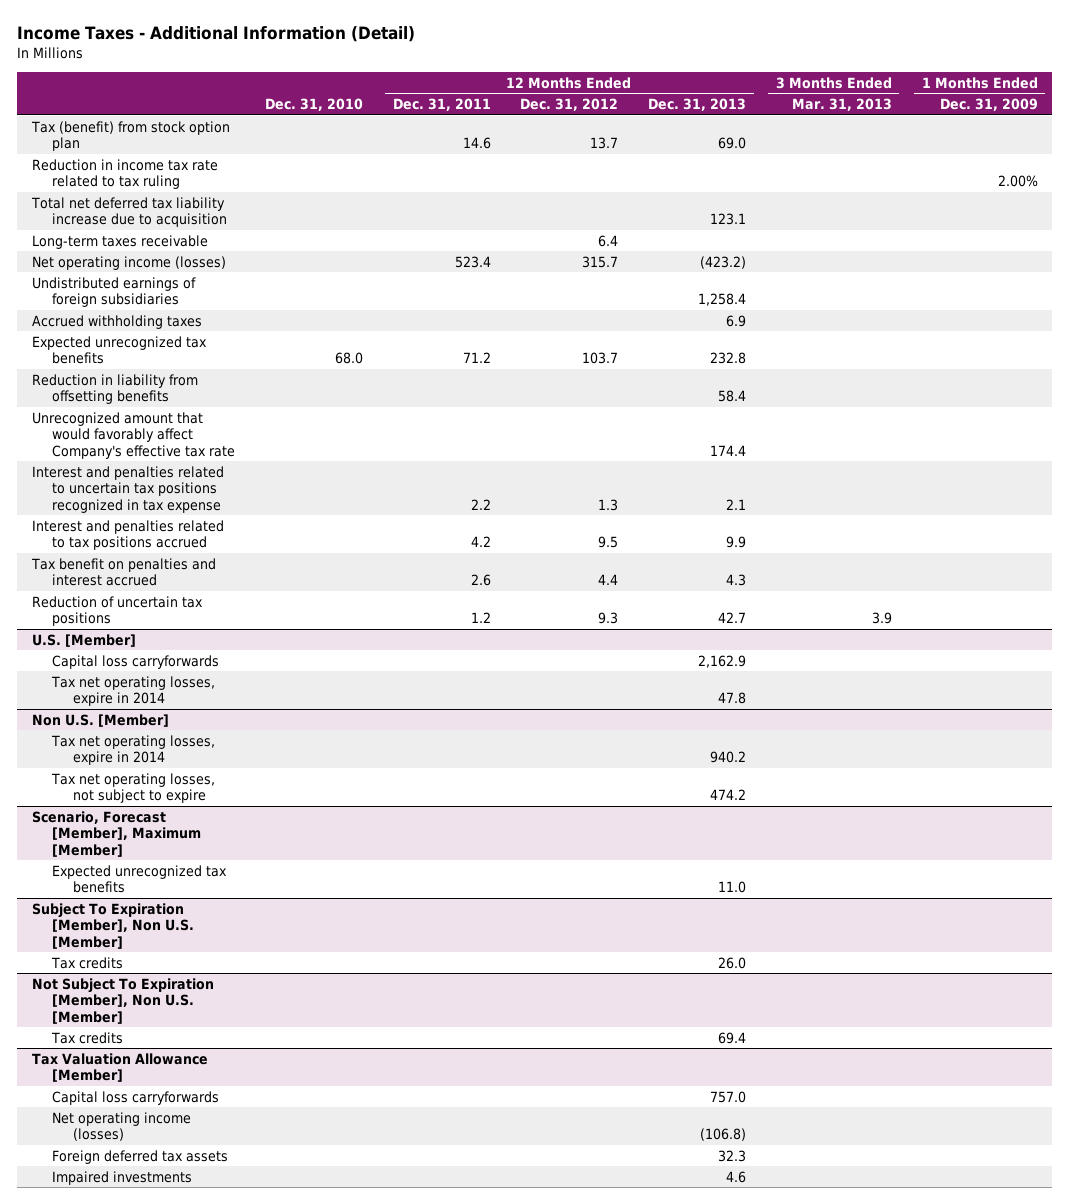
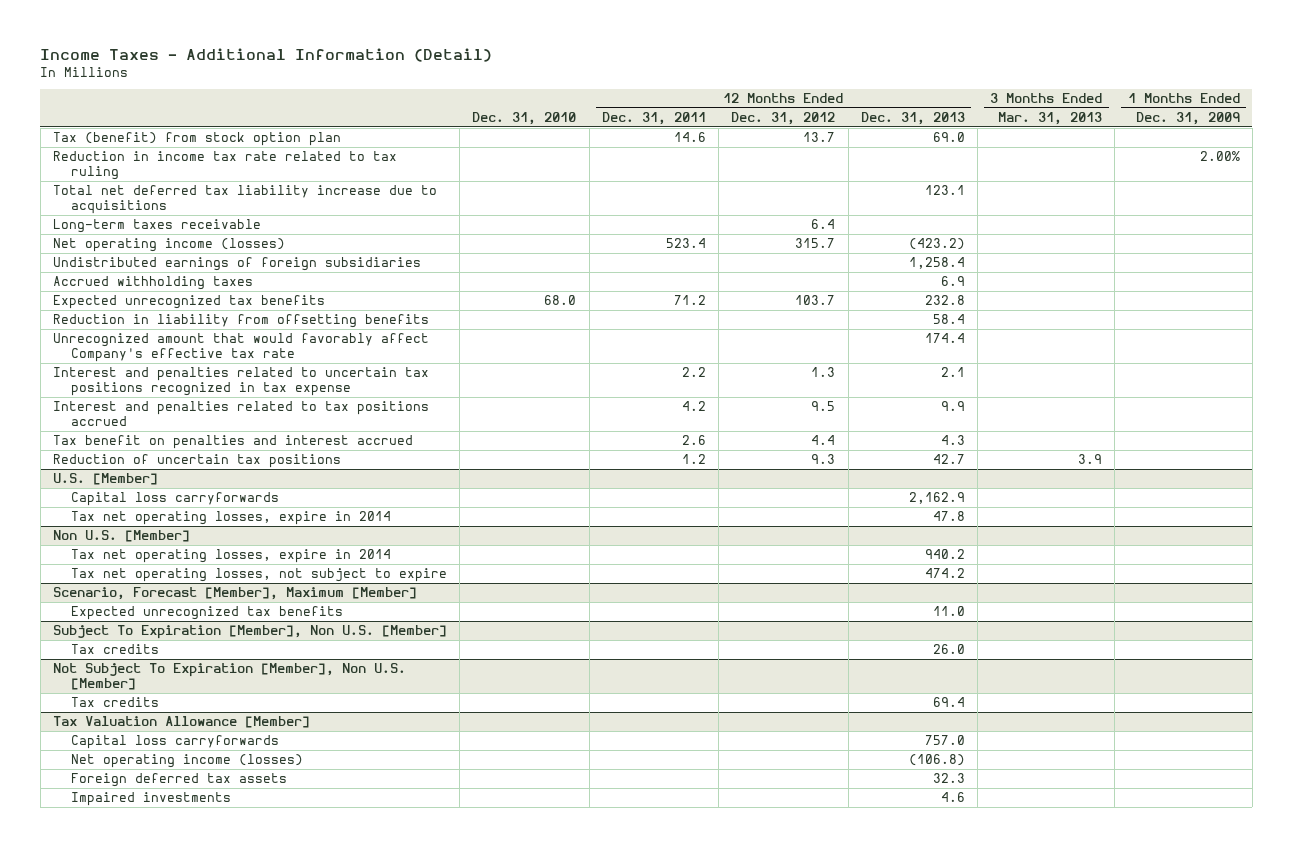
- Total net deferred tax liability increase due to acquisition | | | | 123.1 | |
+ Total net deferred tax liability increase due to acquisitions | | | | 123.1 | |

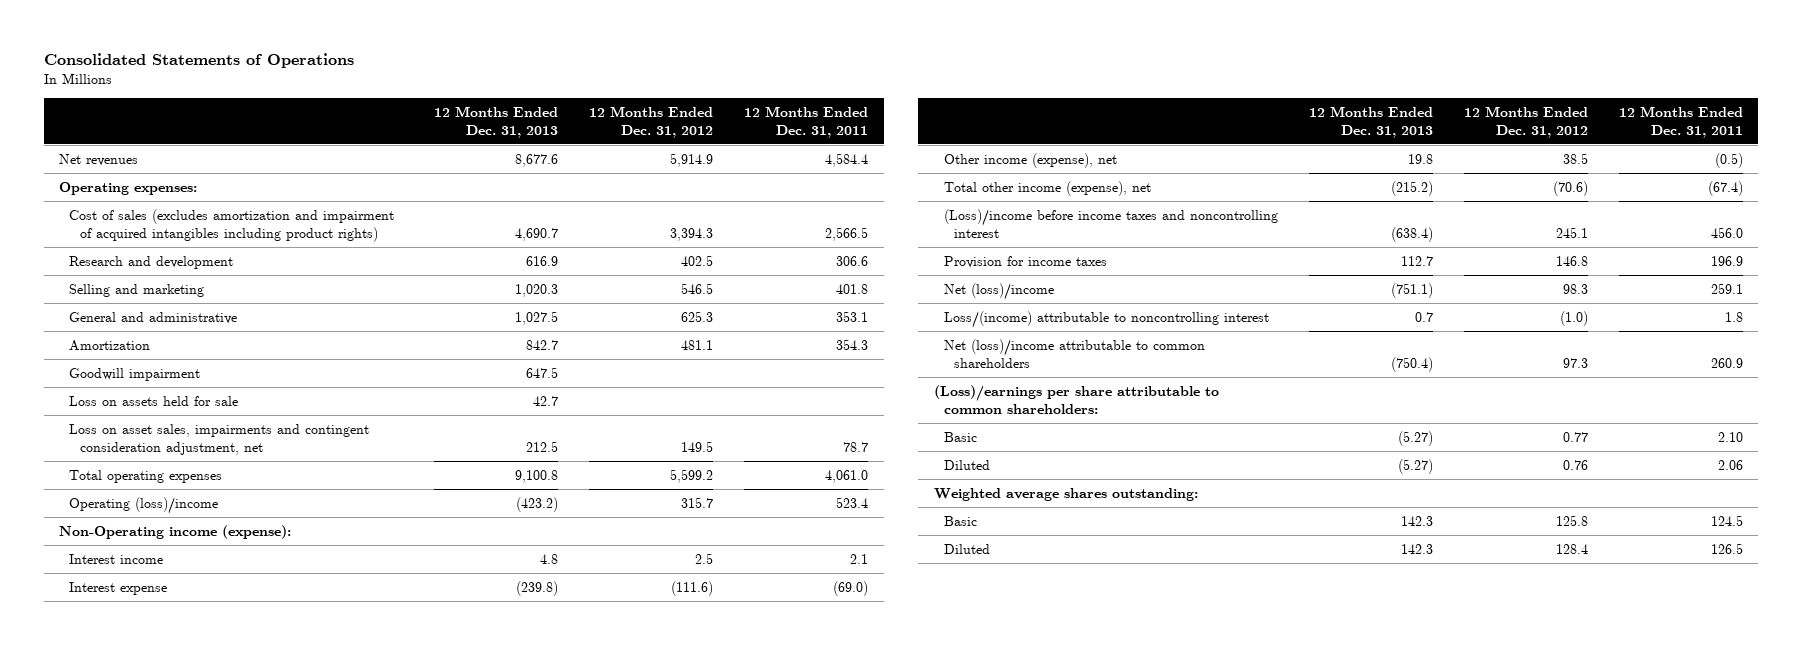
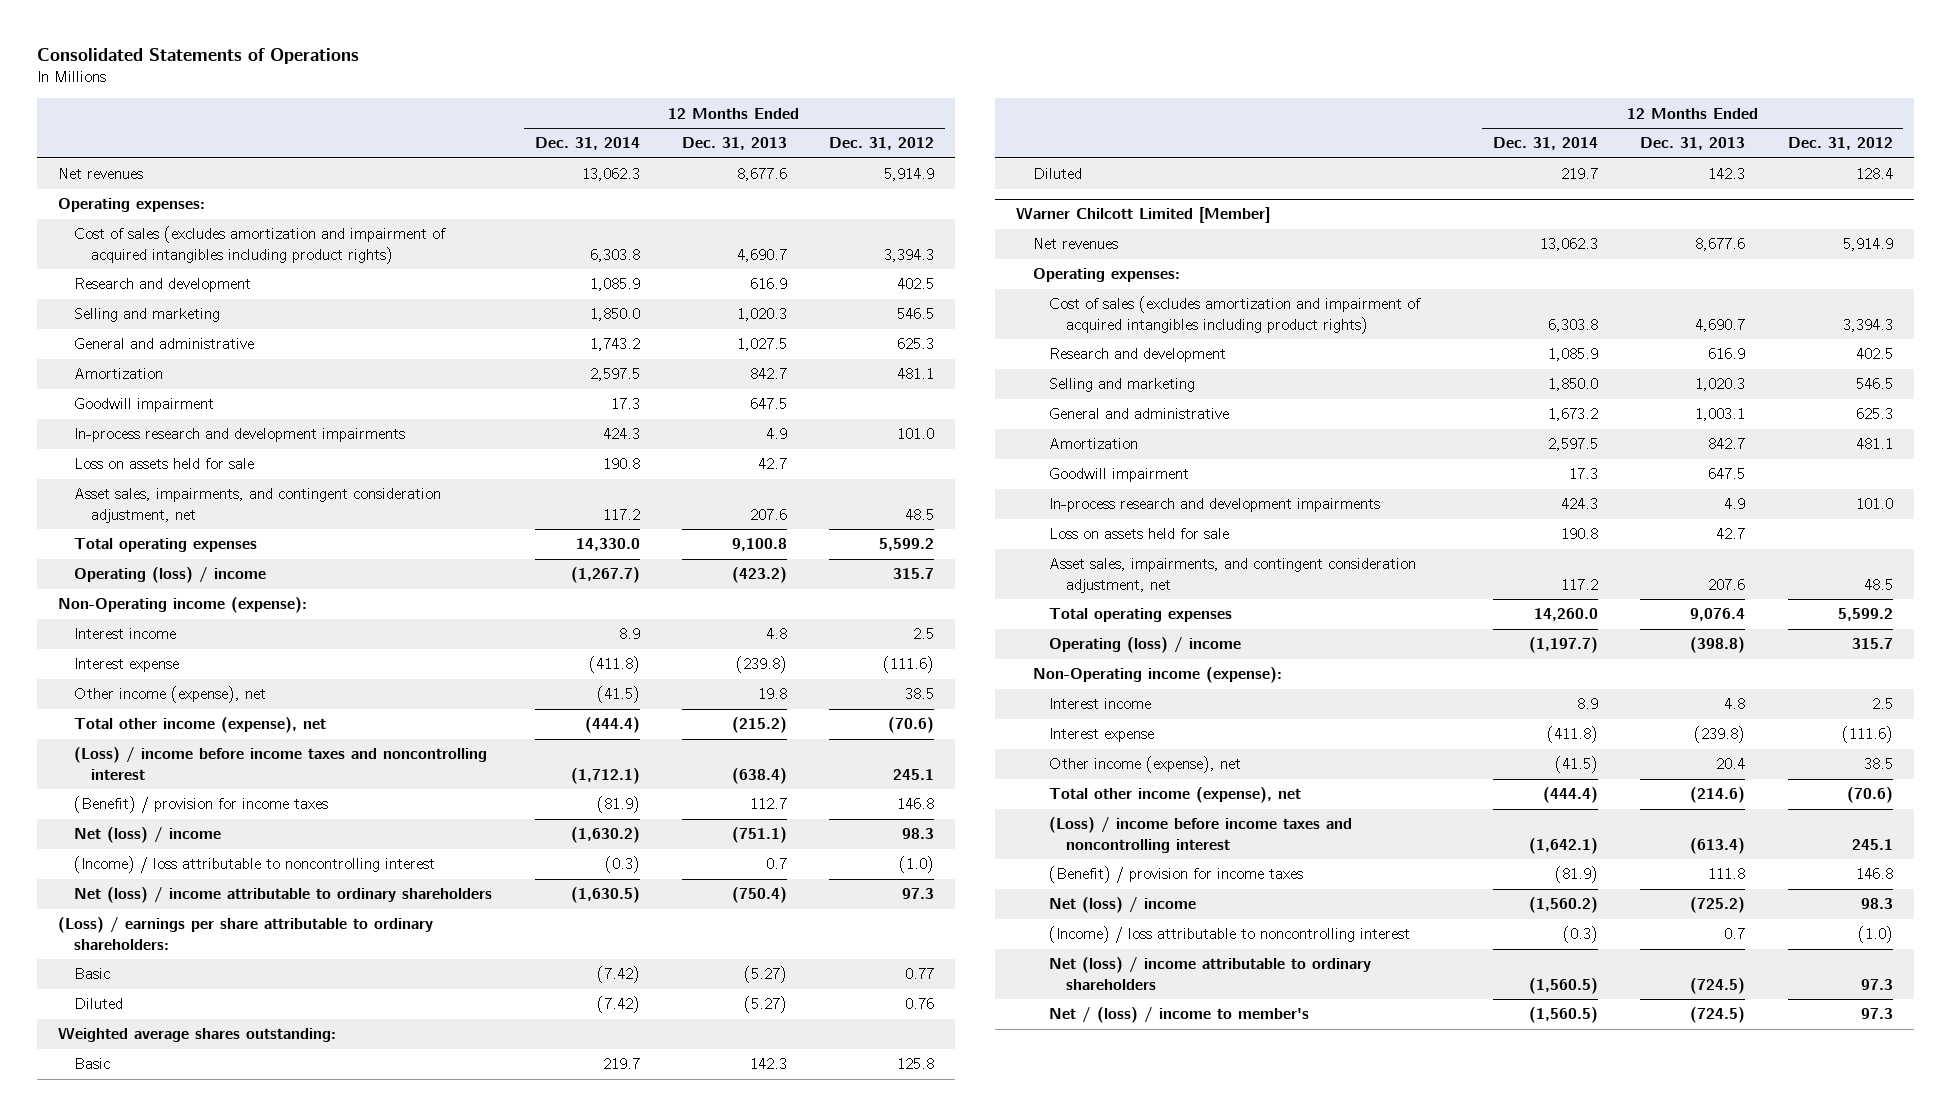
- | 12 Months Ended Dec. 31, 2013 | 12 Months Ended Dec. 31, 2012 | 12 Months Ended Dec. 31, 2011
+ | 12 Months Ended Dec. 31, 2014 | 12 Months Ended Dec. 31, 2013 | 12 Months Ended Dec. 31, 2012
+ In-process research and development impairments | 424.3 | 4.9 | 101.0
- Loss on asset sales, impairments and contingent consideration adjustment, net | 212.5 | 149.5 | 78.7
+ Asset sales, impairments, and contingent consideration adjustment, net | 117.2 | 207.6 | 48.5
- Operating (loss)/income | (423.2) | 315.7 | 523.4
+ Operating (loss) / income | (1,267.7) | (423.2) | 315.7
- (Loss)/income before income taxes and noncontrolling interest | (638.4) | 245.1 | 456.0
- Provision for income taxes | 112.7 | 146.8 | 196.9
- Net (loss)/income | (751.1) | 98.3 | 259.1
- Loss/(income) attributable to noncontrolling interest | 0.7 | (1.0) | 1.8
- Net (loss)/income attributable to common shareholders | (750.4) | 97.3 | 260.9
- (Loss)/earnings per share attributable to common shareholders:
+ (Loss) / income before income taxes and noncontrolling interest | (1,712.1) | (638.4) | 245.1
+ (Benefit) / provision for income taxes | (81.9) | 112.7 | 146.8
+ Net (loss) / income | (1,630.2) | (751.1) | 98.3
+ (Income) / loss attributable to noncontrolling interest | (0.3) | 0.7 | (1.0)
+ Net (loss) / income attributable to ordinary shareholders | (1,630.5) | (750.4) | 97.3
+ (Loss) / earnings per share attributable to ordinary shareholders:
+ Warner Chilcott Limited [Member]
+ Net revenues | 13,062.3 | 8,677.6 | 5,914.9
+ Operating expenses:
+ Cost of sales (excludes amortization and impairment of acquired intangibles including product rights) | 6,303.8 | 4,690.7 | 3,394.3
+ Research and development | 1,085.9 | 616.9 | 402.5
+ Selling and marketing | 1,850.0 | 1,020.3 | 546.5
+ General and administrative | 1,673.2 | 1,003.1 | 625.3
+ Amortization | 2,597.5 | 842.7 | 481.1
+ Goodwill impairment | 17.3 | 647.5 |
+ In-process research and development impairments | 424.3 | 4.9 | 101.0
+ Loss on assets held for sale | 190.8 | 42.7 |
+ Asset sales, impairments, and contingent consideration adjustment, net | 117.2 | 207.6 | 48.5
+ Total operating expenses | 14,260.0 | 9,076.4 | 5,599.2
+ Operating (loss) / income | (1,197.7) | (398.8) | 315.7
+ Non-Operating income (expense):
+ Interest income | 8.9 | 4.8 | 2.5
+ Interest expense | (411.8) | (239.8) | (111.6)
+ Other income (expense), net | (41.5) | 20.4 | 38.5
+ Total other income (expense), net | (444.4) | (214.6) | (70.6)
+ (Loss) / income before income taxes and noncontrolling interest | (1,642.1) | (613.4) | 245.1
+ (Benefit) / provision for income taxes | (81.9) | 111.8 | 146.8
+ Net (loss) / income | (1,560.2) | (725.2) | 98.3
+ (Income) / loss attributable to noncontrolling interest | (0.3) | 0.7 | (1.0)
+ Net (loss) / income attributable to ordinary shareholders | (1,560.5) | (724.5) | 97.3
+ Net / (loss) / income to member's | (1,560.5) | (724.5) | 97.3

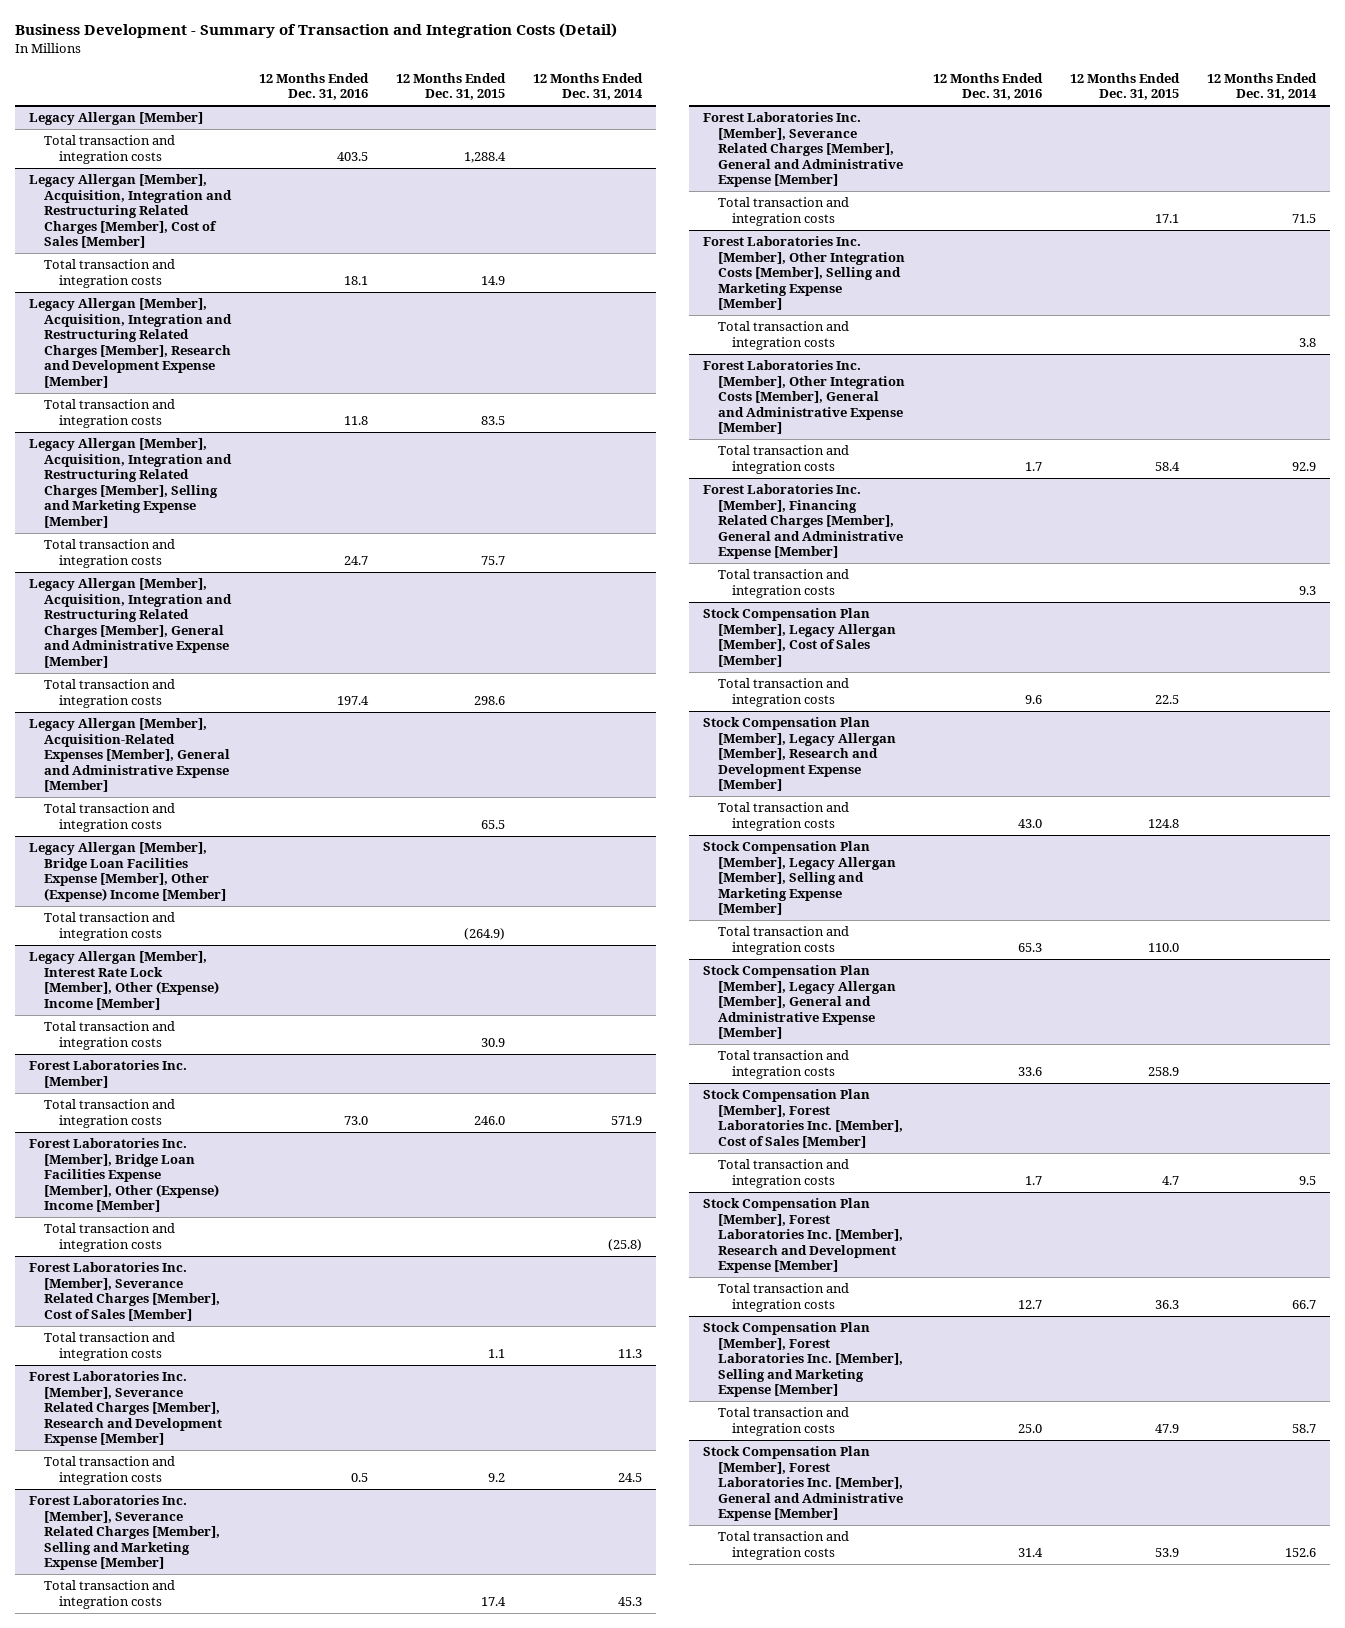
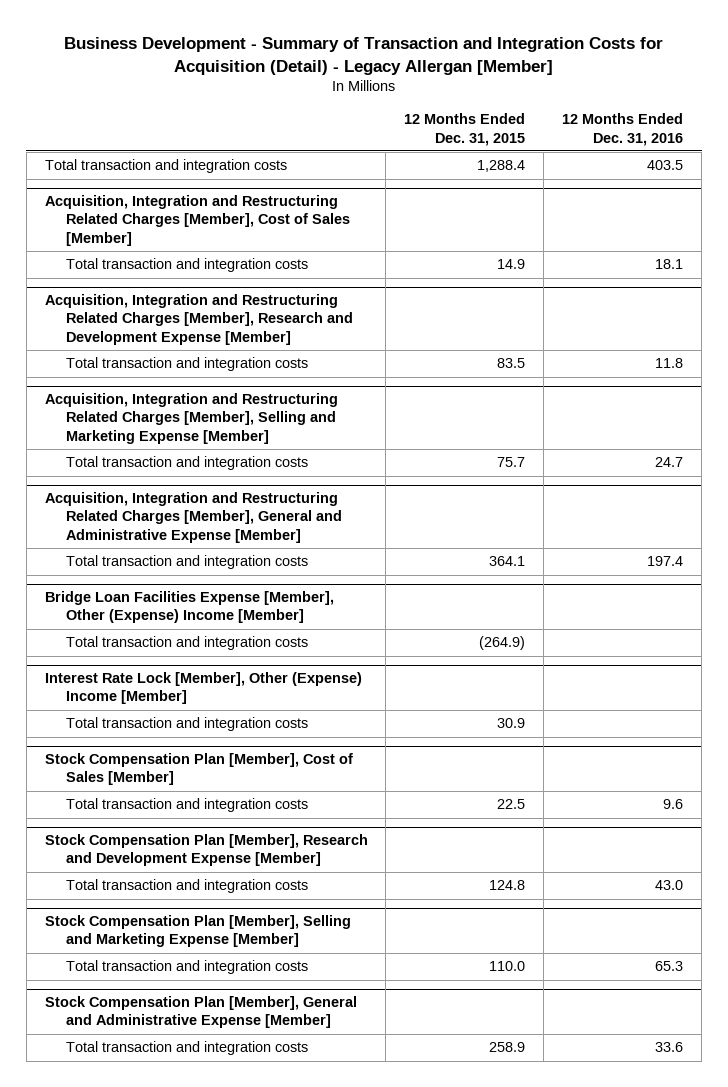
- Business Development - Summary of Transaction and Integration Costs (Detail)
+ Business Development - Summary of Transaction and Integration Costs for Acquisition (Detail) - Legacy Allergan [Member]
- | 12 Months Ended Dec. 31, 2016 | 12 Months Ended Dec. 31, 2015 | 12 Months Ended Dec. 31, 2014
+ | 12 Months Ended Dec. 31, 2015 | 12 Months Ended Dec. 31, 2016
- Legacy Allergan [Member]
- Legacy Allergan [Member], Acquisition, Integration and Restructuring Related Charges [Member], Cost of Sales [Member]
+ Acquisition, Integration and Restructuring Related Charges [Member], Cost of Sales [Member]
- Legacy Allergan [Member], Acquisition, Integration and Restructuring Related Charges [Member], Research and Development Expense [Member]
+ Acquisition, Integration and Restructuring Related Charges [Member], Research and Development Expense [Member]
- Legacy Allergan [Member], Acquisition, Integration and Restructuring Related Charges [Member], Selling and Marketing Expense [Member]
+ Acquisition, Integration and Restructuring Related Charges [Member], Selling and Marketing Expense [Member]
- Legacy Allergan [Member], Acquisition, Integration and Restructuring Related Charges [Member], General and Administrative Expense [Member]
- Total transaction and integration costs | 197.4 | 298.6 |
- Legacy Allergan [Member], Acquisition-Related Expenses [Member], General and Administrative Expense [Member]
- Total transaction and integration costs | | 65.5 |
- Legacy Allergan [Member], Bridge Loan Facilities Expense [Member], Other (Expense) Income [Member]
+ Acquisition, Integration and Restructuring Related Charges [Member], General and Administrative Expense [Member]
+ Total transaction and integration costs | 364.1 | 197.4
+ Bridge Loan Facilities Expense [Member], Other (Expense) Income [Member]
- Legacy Allergan [Member], Interest Rate Lock [Member], Other (Expense) Income [Member]
+ Interest Rate Lock [Member], Other (Expense) Income [Member]
- Forest Laboratories Inc. [Member]
- Total transaction and integration costs | 73.0 | 246.0 | 571.9
- Forest Laboratories Inc. [Member], Bridge Loan Facilities Expense [Member], Other (Expense) Income [Member]
- Total transaction and integration costs | | | (25.8)
- Forest Laboratories Inc. [Member], Severance Related Charges [Member], Cost of Sales [Member]
- Total transaction and integration costs | | 1.1 | 11.3
- Forest Laboratories Inc. [Member], Severance Related Charges [Member], Research and Development Expense [Member]
- Total transaction and integration costs | 0.5 | 9.2 | 24.5
- Forest Laboratories Inc. [Member], Severance Related Charges [Member], Selling and Marketing Expense [Member]
- Total transaction and integration costs | | 17.4 | 45.3
- Forest Laboratories Inc. [Member], Severance Related Charges [Member], General and Administrative Expense [Member]
- Total transaction and integration costs | | 17.1 | 71.5
- Forest Laboratories Inc. [Member], Other Integration Costs [Member], Selling and Marketing Expense [Member]
- Total transaction and integration costs | | | 3.8
- Forest Laboratories Inc. [Member], Other Integration Costs [Member], General and Administrative Expense [Member]
- Total transaction and integration costs | 1.7 | 58.4 | 92.9
- Forest Laboratories Inc. [Member], Financing Related Charges [Member], General and Administrative Expense [Member]
- Total transaction and integration costs | | | 9.3
- Stock Compensation Plan [Member], Legacy Allergan [Member], Cost of Sales [Member]
+ Stock Compensation Plan [Member], Cost of Sales [Member]
- Stock Compensation Plan [Member], Legacy Allergan [Member], Research and Development Expense [Member]
+ Stock Compensation Plan [Member], Research and Development Expense [Member]
- Stock Compensation Plan [Member], Legacy Allergan [Member], Selling and Marketing Expense [Member]
+ Stock Compensation Plan [Member], Selling and Marketing Expense [Member]
- Stock Compensation Plan [Member], Legacy Allergan [Member], General and Administrative Expense [Member]
+ Stock Compensation Plan [Member], General and Administrative Expense [Member]
- Stock Compensation Plan [Member], Forest Laboratories Inc. [Member], Cost of Sales [Member]
- Total transaction and integration costs | 1.7 | 4.7 | 9.5
- Stock Compensation Plan [Member], Forest Laboratories Inc. [Member], Research and Development Expense [Member]
- Total transaction and integration costs | 12.7 | 36.3 | 66.7
- Stock Compensation Plan [Member], Forest Laboratories Inc. [Member], Selling and Marketing Expense [Member]
- Total transaction and integration costs | 25.0 | 47.9 | 58.7
- Stock Compensation Plan [Member], Forest Laboratories Inc. [Member], General and Administrative Expense [Member]
- Total transaction and integration costs | 31.4 | 53.9 | 152.6

